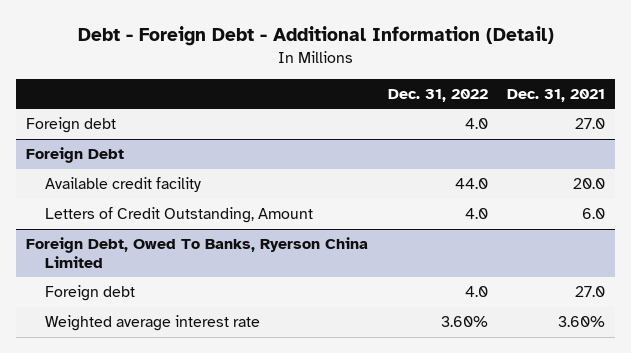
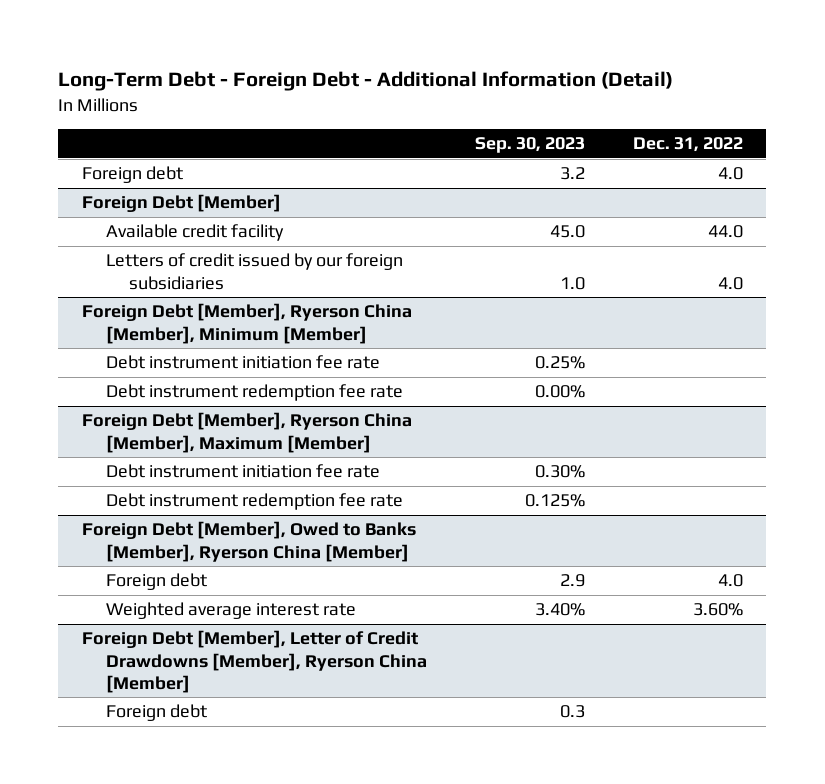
- Debt - Foreign Debt - Additional Information (Detail)
+ Long-Term Debt - Foreign Debt - Additional Information (Detail)
- | Dec. 31, 2022 | Dec. 31, 2021
+ | Sep. 30, 2023 | Dec. 31, 2022
- Foreign Debt
+ Foreign Debt [Member]
- Letters of Credit Outstanding, Amount | 4.0 | 6.0
- Foreign Debt, Owed To Banks, Ryerson China Limited
+ Letters of credit issued by our foreign subsidiaries | 1.0 | 4.0
+ Foreign Debt [Member], Ryerson China [Member], Minimum [Member]
+ Debt instrument initiation fee rate | 0.25% |
+ Debt instrument redemption fee rate | 0.00% |
+ Foreign Debt [Member], Ryerson China [Member], Maximum [Member]
+ Debt instrument initiation fee rate | 0.30% |
+ Debt instrument redemption fee rate | 0.125% |
+ Foreign Debt [Member], Owed to Banks [Member], Ryerson China [Member]
+ Foreign Debt [Member], Letter of Credit Drawdowns [Member], Ryerson China [Member]
+ Foreign debt | 0.3 |

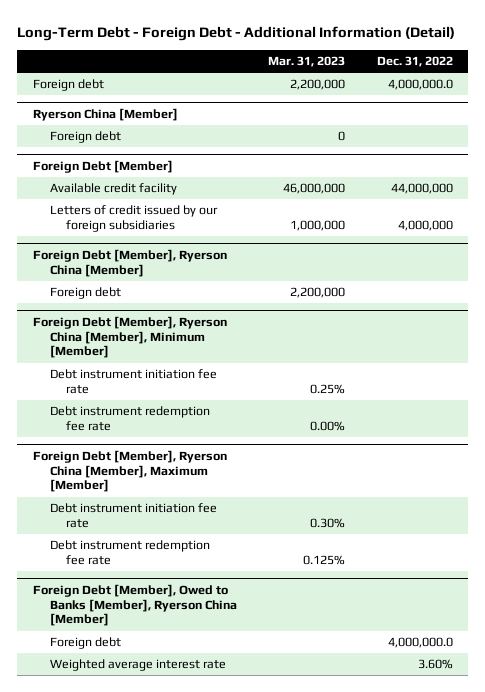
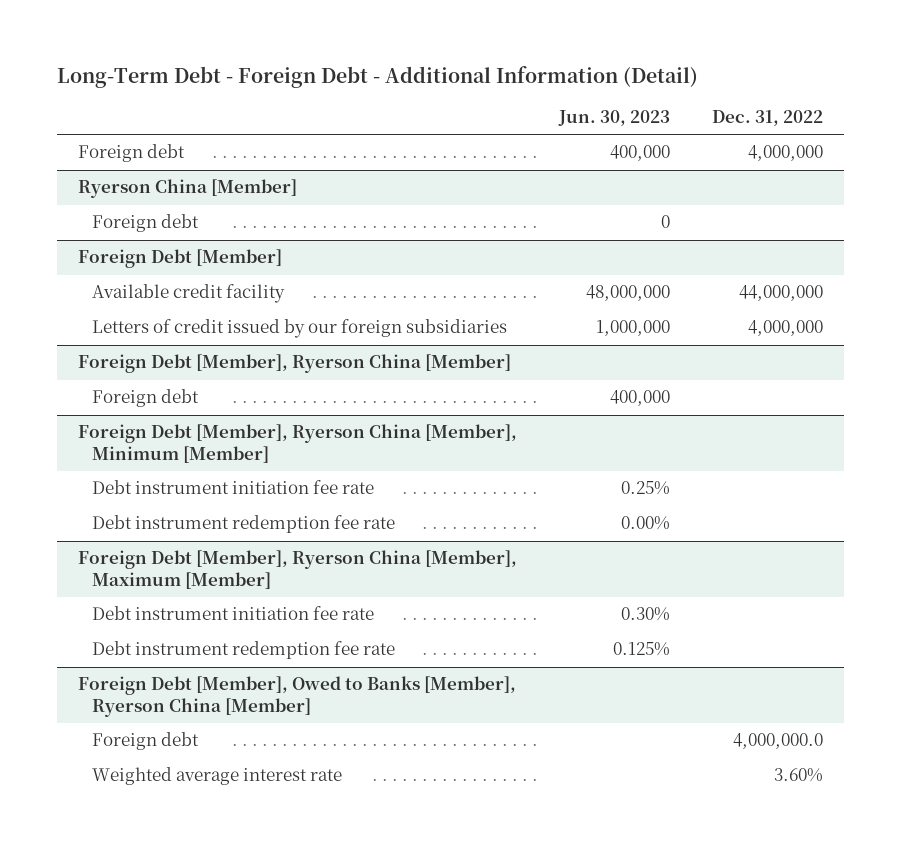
- | Mar. 31, 2023 | Dec. 31, 2022
+ | Jun. 30, 2023 | Dec. 31, 2022
- Foreign debt | 2,200,000 | 4,000,000.0
+ Foreign debt | 400,000 | 4,000,000

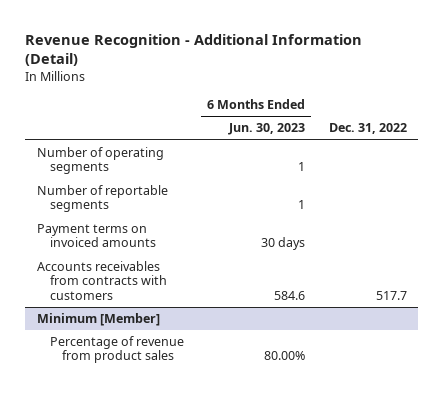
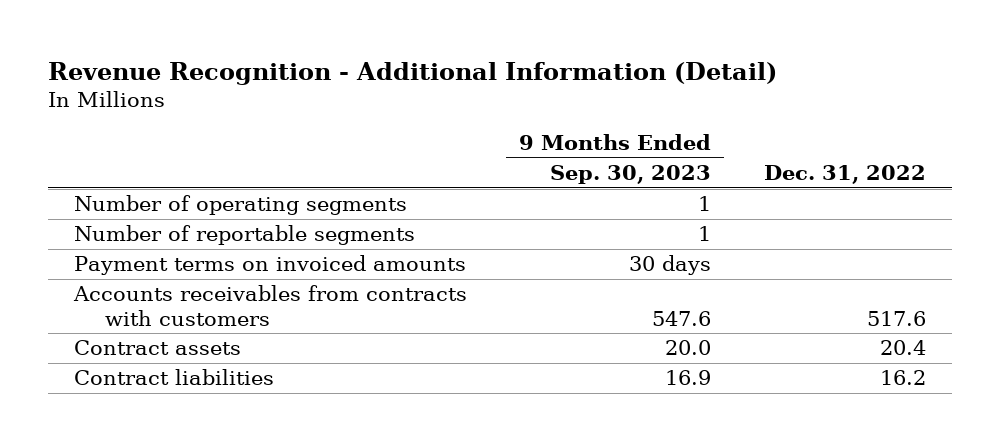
- | 6 Months Ended Jun. 30, 2023 | Dec. 31, 2022
+ | 9 Months Ended Sep. 30, 2023 | Dec. 31, 2022
- Accounts receivables from contracts with customers | 584.6 | 517.7
- Minimum [Member]
- Percentage of revenue from product sales | 80.00% |
+ Accounts receivables from contracts with customers | 547.6 | 517.6
+ Contract assets | 20.0 | 20.4
+ Contract liabilities | 16.9 | 16.2

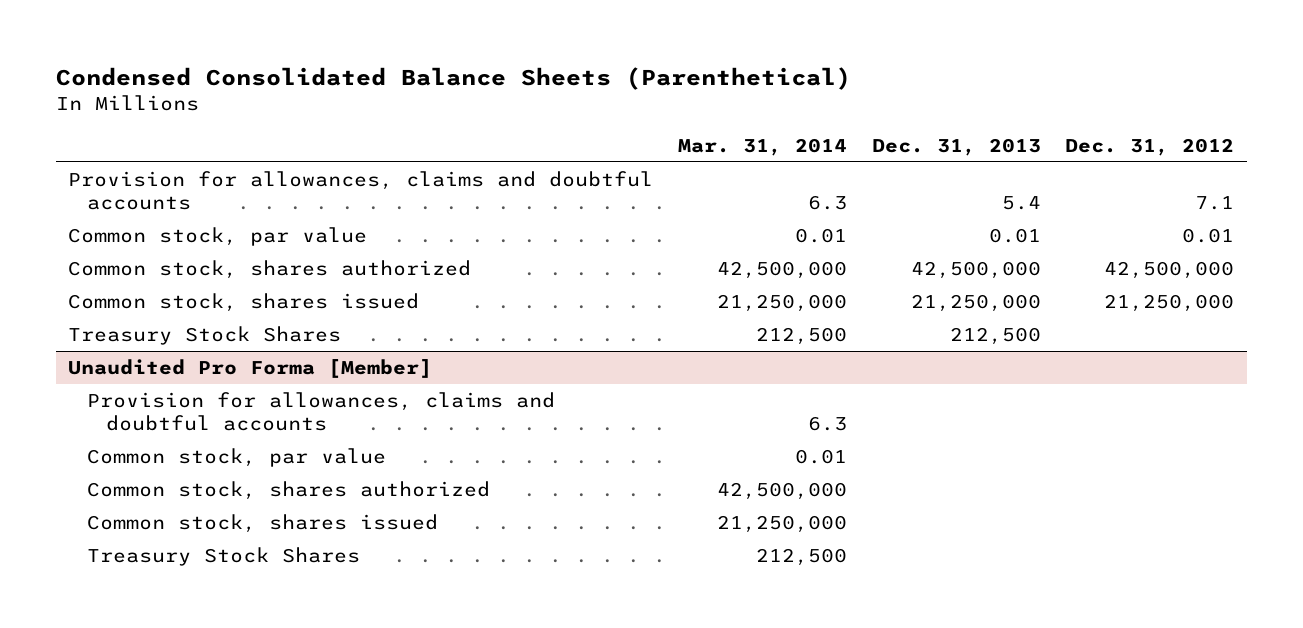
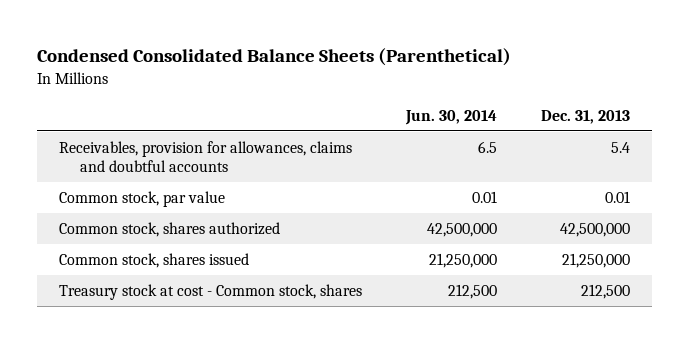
- | Mar. 31, 2014 | Dec. 31, 2013 | Dec. 31, 2012
+ | Jun. 30, 2014 | Dec. 31, 2013
- Provision for allowances, claims and doubtful accounts | 6.3 | 5.4 | 7.1
+ Receivables, provision for allowances, claims and doubtful accounts | 6.5 | 5.4
- Treasury Stock Shares | 212,500 | 212,500 |
- Unaudited Pro Forma [Member]
- Provision for allowances, claims and doubtful accounts | 6.3 | |
- Common stock, par value | 0.01 | |
- Common stock, shares authorized | 42,500,000 | |
- Common stock, shares issued | 21,250,000 | |
- Treasury Stock Shares | 212,500 | |
+ Treasury stock at cost - Common stock, shares | 212,500 | 212,500

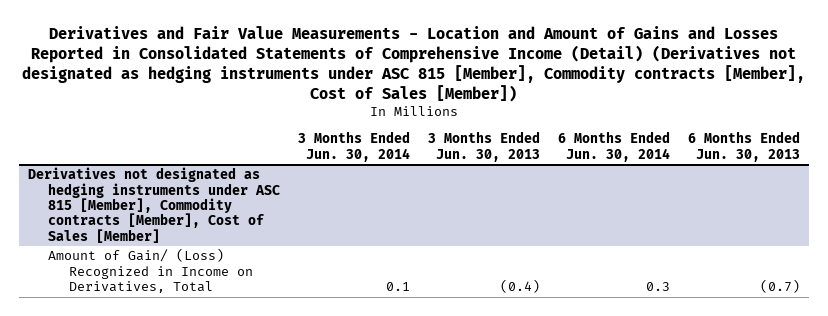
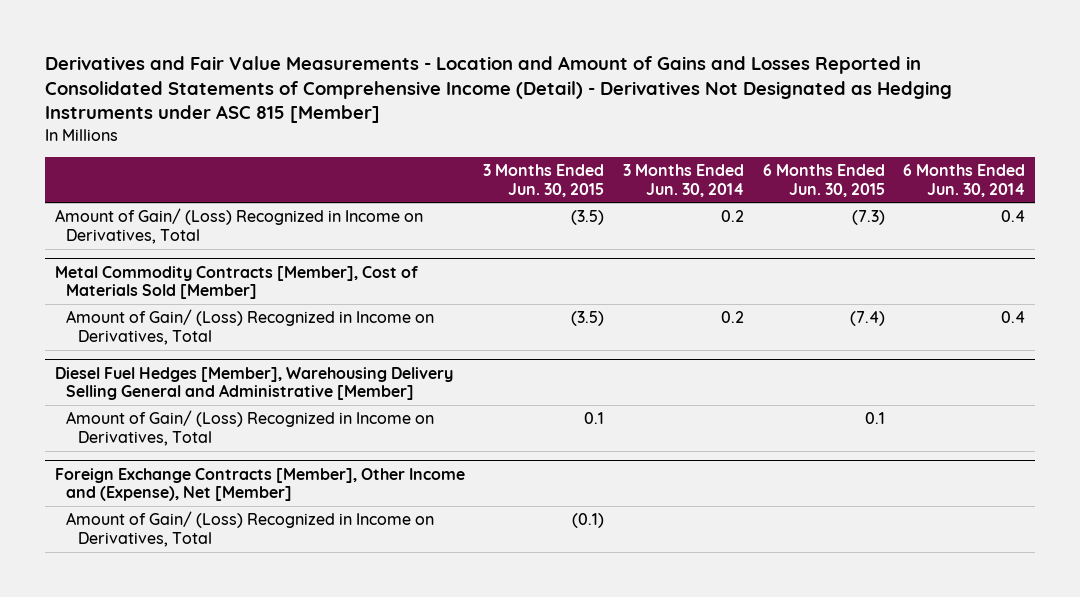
- Derivatives and Fair Value Measurements - Location and Amount of Gains and Losses Reported in Consolidated Statements of Comprehensive Income (Detail) (Derivatives not designated as hedging instruments under ASC 815 [Member], Commodity contracts [Member], Cost of Sales [Member])
+ Derivatives and Fair Value Measurements - Location and Amount of Gains and Losses Reported in Consolidated Statements of Comprehensive Income (Detail) - Derivatives Not Designated as Hedging Instruments under ASC 815 [Member]
- | 3 Months Ended Jun. 30, 2014 | 3 Months Ended Jun. 30, 2013 | 6 Months Ended Jun. 30, 2014 | 6 Months Ended Jun. 30, 2013
+ | 3 Months Ended Jun. 30, 2015 | 3 Months Ended Jun. 30, 2014 | 6 Months Ended Jun. 30, 2015 | 6 Months Ended Jun. 30, 2014
- Derivatives not designated as hedging instruments under ASC 815 [Member], Commodity contracts [Member], Cost of Sales [Member]
- Amount of Gain/ (Loss) Recognized in Income on Derivatives, Total | 0.1 | (0.4) | 0.3 | (0.7)
+ Amount of Gain/ (Loss) Recognized in Income on Derivatives, Total | (3.5) | 0.2 | (7.3) | 0.4
+ Metal Commodity Contracts [Member], Cost of Materials Sold [Member]
+ Amount of Gain/ (Loss) Recognized in Income on Derivatives, Total | (3.5) | 0.2 | (7.4) | 0.4
+ Diesel Fuel Hedges [Member], Warehousing Delivery Selling General and Administrative [Member]
+ Amount of Gain/ (Loss) Recognized in Income on Derivatives, Total | 0.1 | | 0.1 |
+ Foreign Exchange Contracts [Member], Other Income and (Expense), Net [Member]
+ Amount of Gain/ (Loss) Recognized in Income on Derivatives, Total | (0.1) | | |

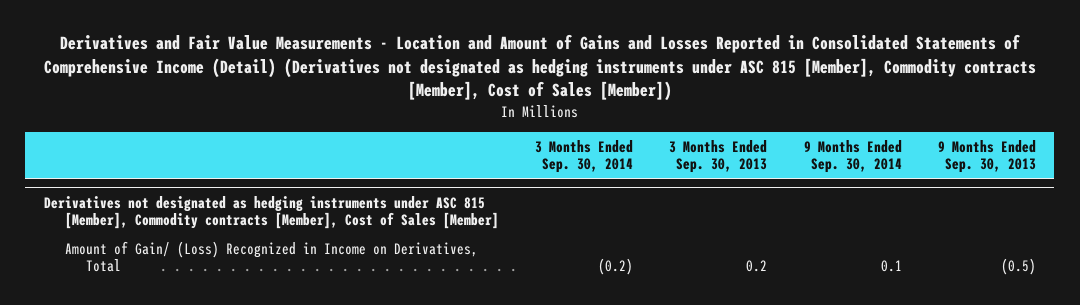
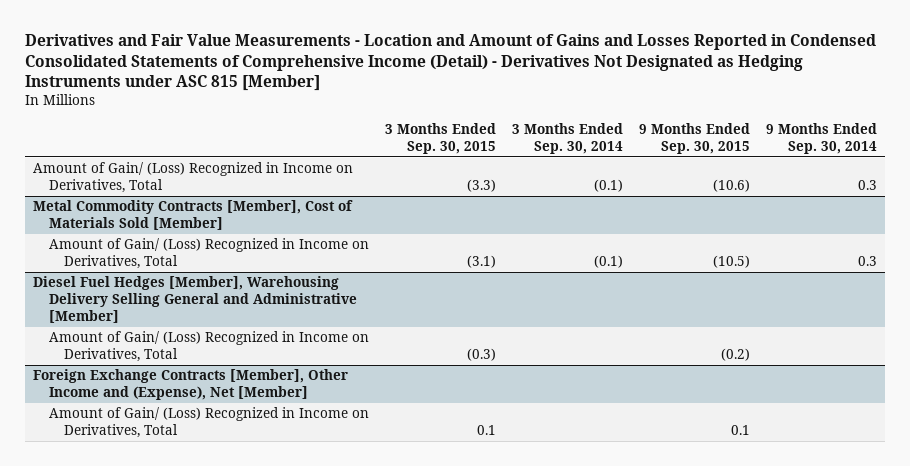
- Derivatives and Fair Value Measurements - Location and Amount of Gains and Losses Reported in Consolidated Statements of Comprehensive Income (Detail) (Derivatives not designated as hedging instruments under ASC 815 [Member], Commodity contracts [Member], Cost of Sales [Member])
+ Derivatives and Fair Value Measurements - Location and Amount of Gains and Losses Reported in Condensed Consolidated Statements of Comprehensive Income (Detail) - Derivatives Not Designated as Hedging Instruments under ASC 815 [Member]
- | 3 Months Ended Sep. 30, 2014 | 3 Months Ended Sep. 30, 2013 | 9 Months Ended Sep. 30, 2014 | 9 Months Ended Sep. 30, 2013
+ | 3 Months Ended Sep. 30, 2015 | 3 Months Ended Sep. 30, 2014 | 9 Months Ended Sep. 30, 2015 | 9 Months Ended Sep. 30, 2014
- Derivatives not designated as hedging instruments under ASC 815 [Member], Commodity contracts [Member], Cost of Sales [Member]
- Amount of Gain/ (Loss) Recognized in Income on Derivatives, Total | (0.2) | 0.2 | 0.1 | (0.5)
+ Amount of Gain/ (Loss) Recognized in Income on Derivatives, Total | (3.3) | (0.1) | (10.6) | 0.3
+ Metal Commodity Contracts [Member], Cost of Materials Sold [Member]
+ Amount of Gain/ (Loss) Recognized in Income on Derivatives, Total | (3.1) | (0.1) | (10.5) | 0.3
+ Diesel Fuel Hedges [Member], Warehousing Delivery Selling General and Administrative [Member]
+ Amount of Gain/ (Loss) Recognized in Income on Derivatives, Total | (0.3) | | (0.2) |
+ Foreign Exchange Contracts [Member], Other Income and (Expense), Net [Member]
+ Amount of Gain/ (Loss) Recognized in Income on Derivatives, Total | 0.1 | | 0.1 |

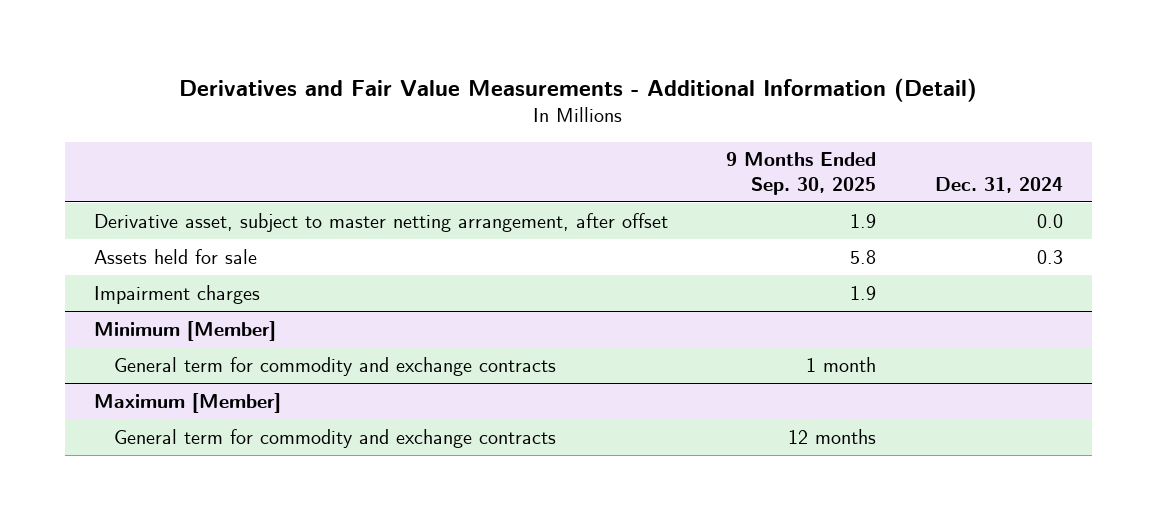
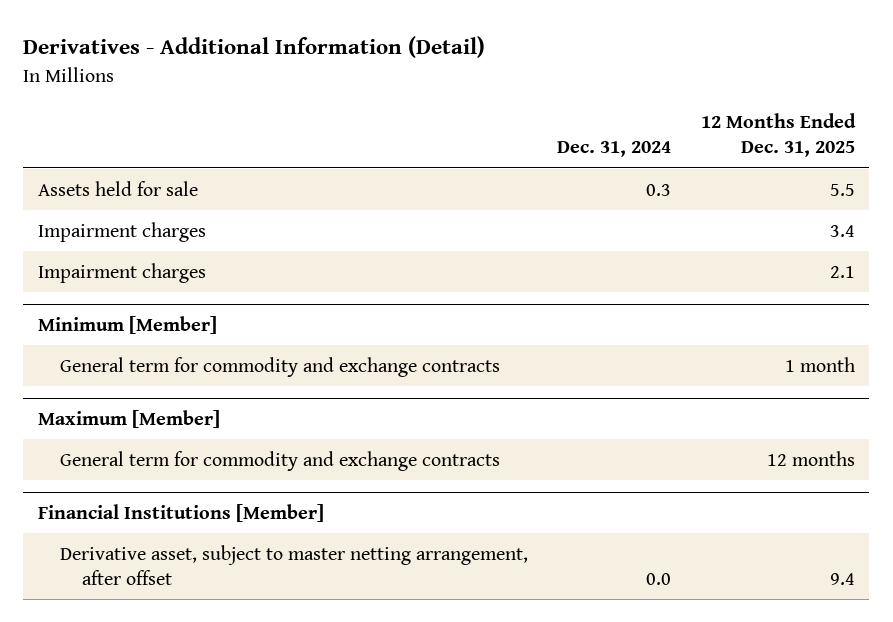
- Derivatives and Fair Value Measurements - Additional Information (Detail)
+ Derivatives - Additional Information (Detail)
- | 9 Months Ended Sep. 30, 2025 | Dec. 31, 2024
+ | Dec. 31, 2024 | 12 Months Ended Dec. 31, 2025
- Derivative asset, subject to master netting arrangement, after offset | 1.9 | 0.0
+ Impairment charges | | 2.1
+ Financial Institutions [Member]
+ Derivative asset, subject to master netting arrangement, after offset | 0.0 | 9.4

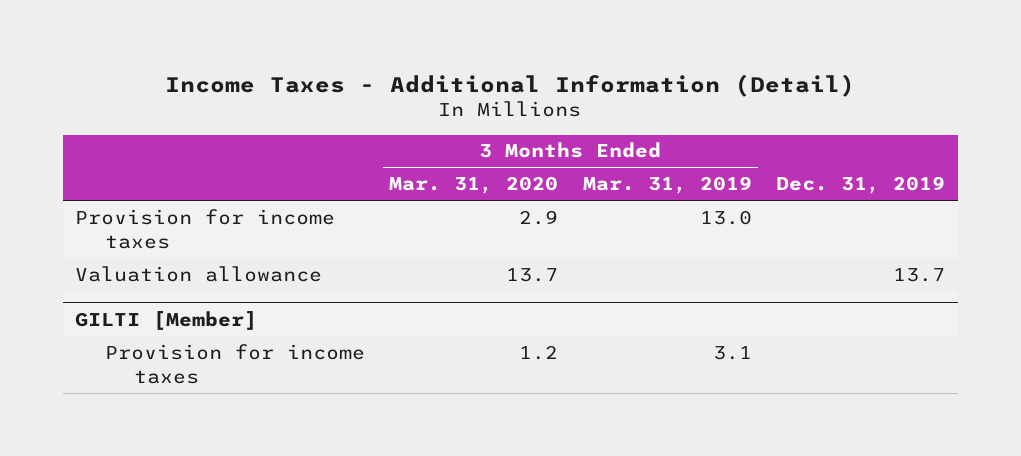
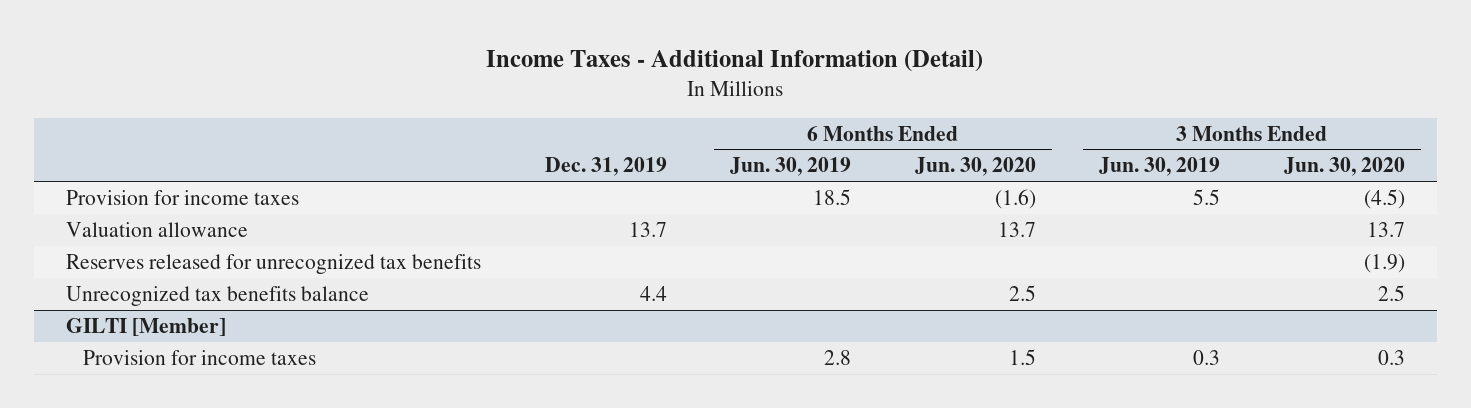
- | 3 Months Ended Mar. 31, 2020 | 3 Months Ended Mar. 31, 2019 | Dec. 31, 2019
+ | Dec. 31, 2019 | 6 Months Ended Jun. 30, 2019 | 6 Months Ended Jun. 30, 2020 | 3 Months Ended Jun. 30, 2019 | 3 Months Ended Jun. 30, 2020
+ Reserves released for unrecognized tax benefits | | | | | (1.9)
+ Unrecognized tax benefits balance | 4.4 | | 2.5 | | 2.5

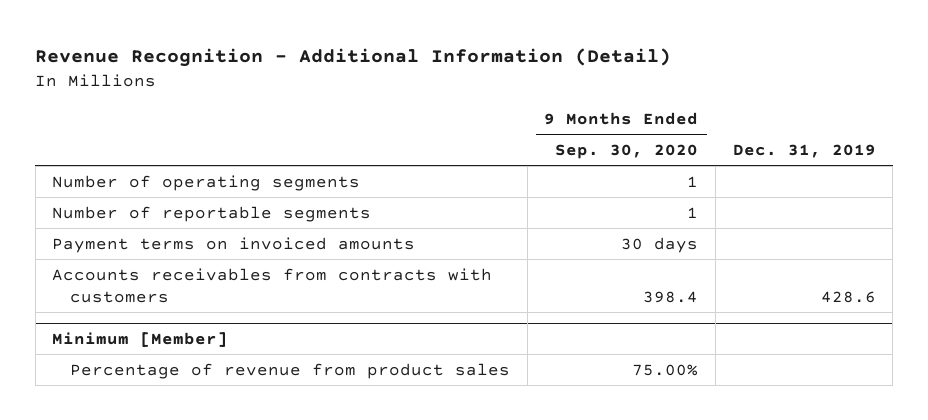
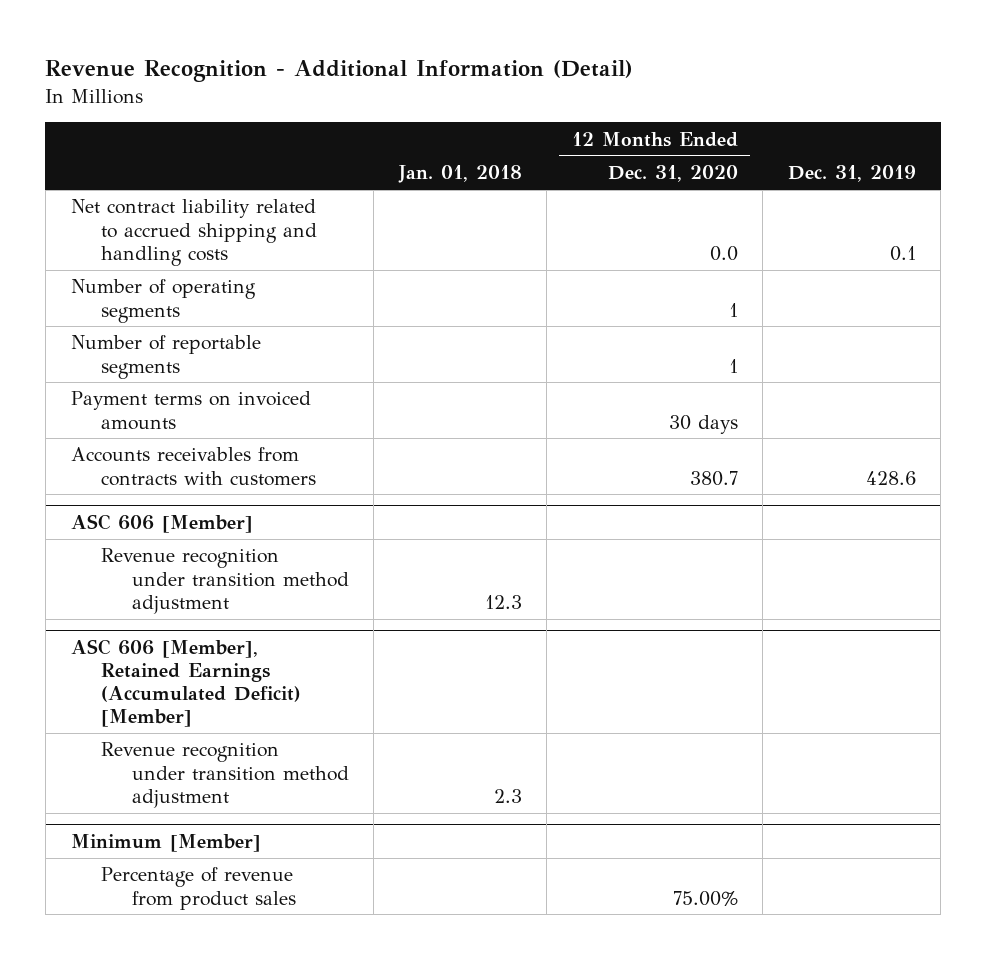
- | 9 Months Ended Sep. 30, 2020 | Dec. 31, 2019
+ | Jan. 01, 2018 | 12 Months Ended Dec. 31, 2020 | Dec. 31, 2019
+ Net contract liability related to accrued shipping and handling costs | | 0.0 | 0.1
+ ASC 606 [Member]
+ Revenue recognition under transition method adjustment | 12.3 | |
+ ASC 606 [Member], Retained Earnings (Accumulated Deficit) [Member]
+ Revenue recognition under transition method adjustment | 2.3 | |

